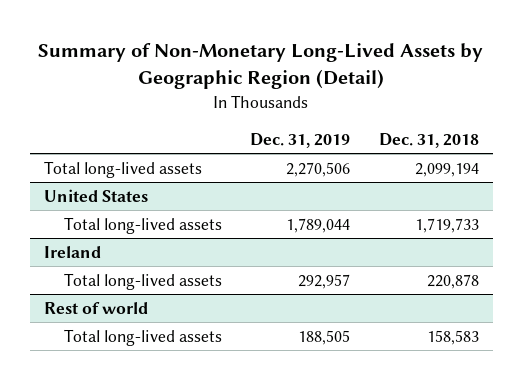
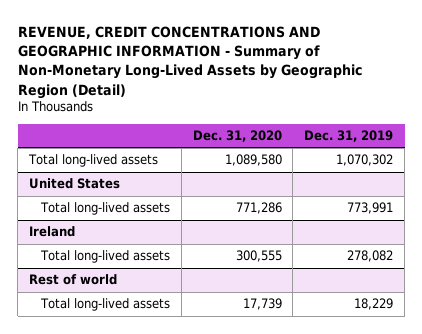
- Summary of Non-Monetary Long-Lived Assets by Geographic Region (Detail)
+ REVENUE, CREDIT CONCENTRATIONS AND GEOGRAPHIC INFORMATION - Summary of Non-Monetary Long-Lived Assets by Geographic Region (Detail)
- | Dec. 31, 2019 | Dec. 31, 2018
+ | Dec. 31, 2020 | Dec. 31, 2019
- Total long-lived assets | 2,270,506 | 2,099,194
+ Total long-lived assets | 1,089,580 | 1,070,302
@ United States
- Total long-lived assets | 1,789,044 | 1,719,733
+ Total long-lived assets | 771,286 | 773,991
@ Ireland
- Total long-lived assets | 292,957 | 220,878
+ Total long-lived assets | 300,555 | 278,082
@ Rest of world
- Total long-lived assets | 188,505 | 158,583
+ Total long-lived assets | 17,739 | 18,229

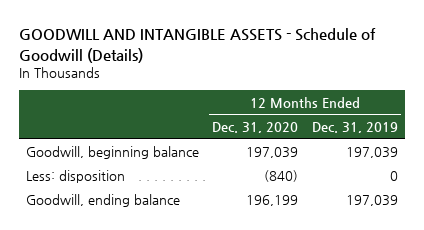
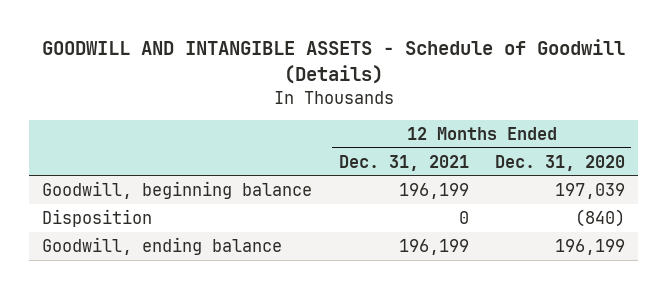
- | 12 Months Ended Dec. 31, 2020 | 12 Months Ended Dec. 31, 2019
+ | 12 Months Ended Dec. 31, 2021 | 12 Months Ended Dec. 31, 2020
- Less: disposition | (840) | 0
+ Disposition | 0 | (840)

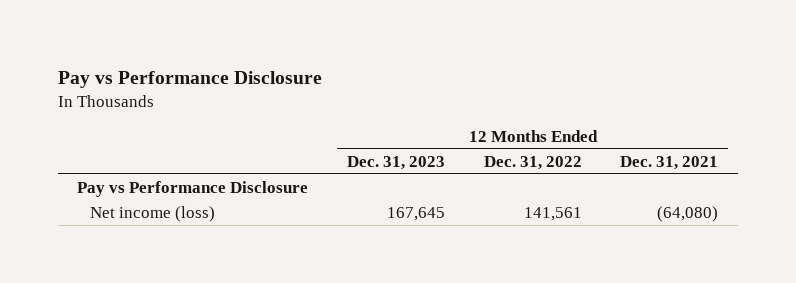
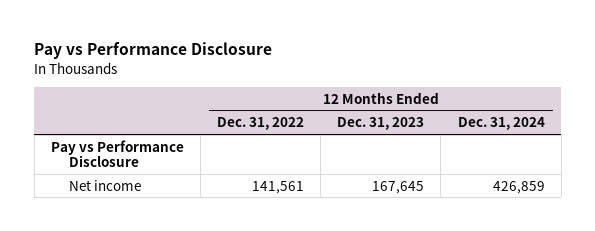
- | 12 Months Ended Dec. 31, 2023 | 12 Months Ended Dec. 31, 2022 | 12 Months Ended Dec. 31, 2021
+ | 12 Months Ended Dec. 31, 2022 | 12 Months Ended Dec. 31, 2023 | 12 Months Ended Dec. 31, 2024
- Net income (loss) | 167,645 | 141,561 | (64,080)
+ Net income | 141,561 | 167,645 | 426,859

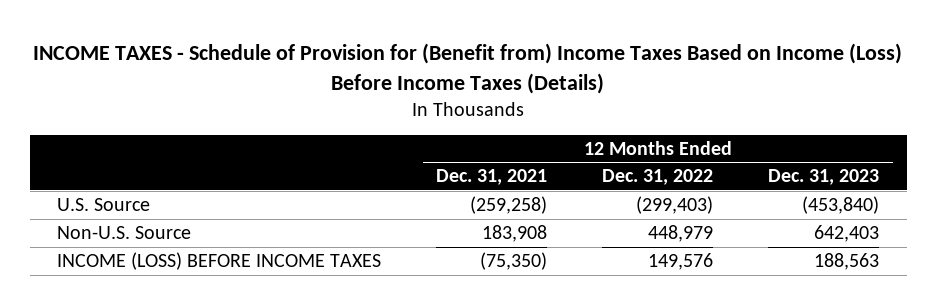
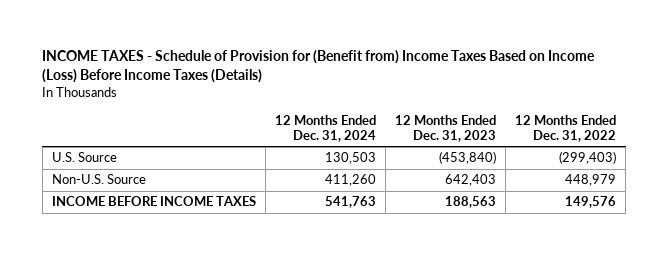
- | 12 Months Ended Dec. 31, 2021 | 12 Months Ended Dec. 31, 2022 | 12 Months Ended Dec. 31, 2023
+ | 12 Months Ended Dec. 31, 2024 | 12 Months Ended Dec. 31, 2023 | 12 Months Ended Dec. 31, 2022
- INCOME (LOSS) BEFORE INCOME TAXES | (75,350) | 149,576 | 188,563
+ INCOME BEFORE INCOME TAXES | 541,763 | 188,563 | 149,576

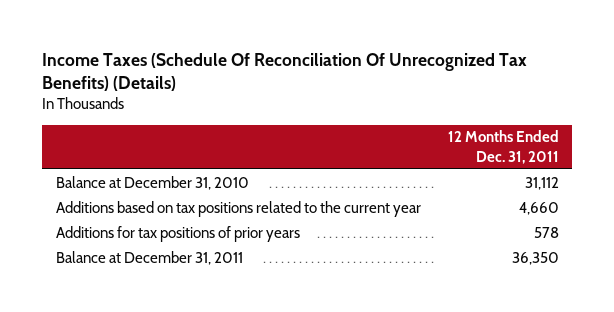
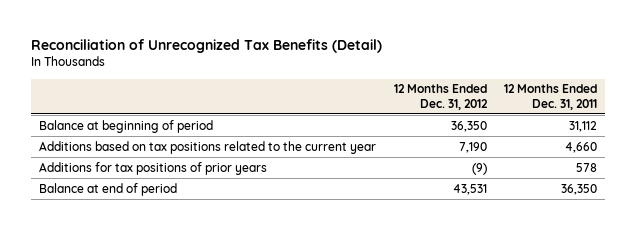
- Income Taxes (Schedule Of Reconciliation Of Unrecognized Tax Benefits) (Details)
+ Reconciliation of Unrecognized Tax Benefits (Detail)
- | 12 Months Ended Dec. 31, 2011
+ | 12 Months Ended Dec. 31, 2012 | 12 Months Ended Dec. 31, 2011
- Balance at December 31, 2010 | 31,112
+ Balance at beginning of period | 36,350 | 31,112
- Balance at December 31, 2011 | 36,350
+ Balance at end of period | 43,531 | 36,350

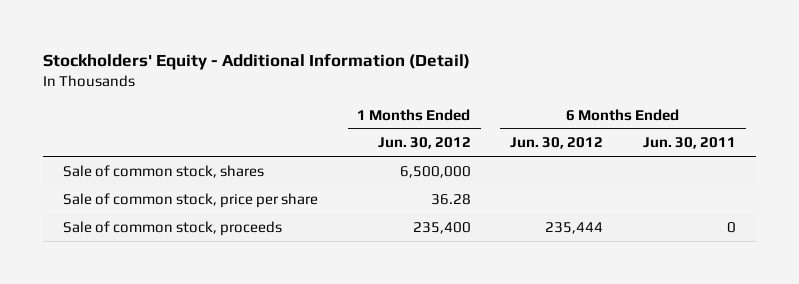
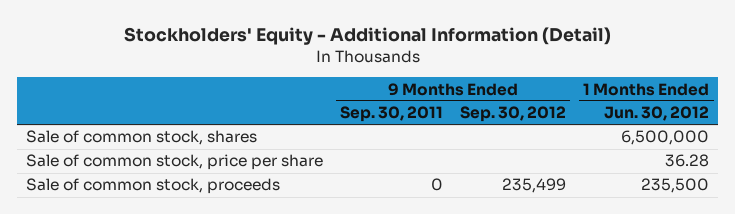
- | 1 Months Ended Jun. 30, 2012 | 6 Months Ended Jun. 30, 2012 | 6 Months Ended Jun. 30, 2011
+ | 9 Months Ended Sep. 30, 2011 | 9 Months Ended Sep. 30, 2012 | 1 Months Ended Jun. 30, 2012
- Sale of common stock, proceeds | 235,400 | 235,444 | 0
+ Sale of common stock, proceeds | 0 | 235,499 | 235,500

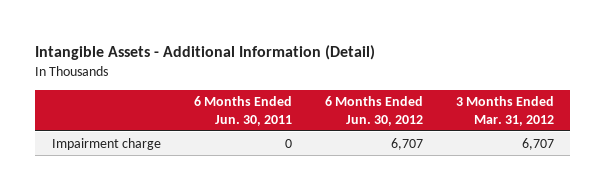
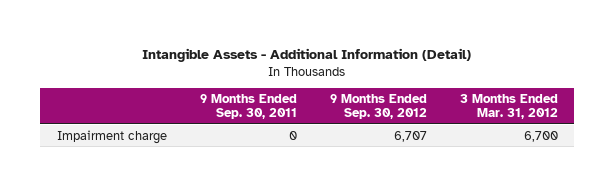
- | 6 Months Ended Jun. 30, 2011 | 6 Months Ended Jun. 30, 2012 | 3 Months Ended Mar. 31, 2012
+ | 9 Months Ended Sep. 30, 2011 | 9 Months Ended Sep. 30, 2012 | 3 Months Ended Mar. 31, 2012
- Impairment charge | 0 | 6,707 | 6,707
+ Impairment charge | 0 | 6,707 | 6,700

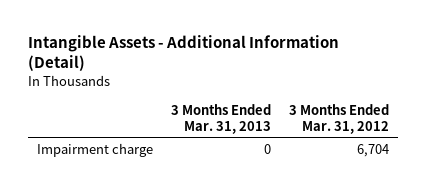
- | 9 Months Ended Sep. 30, 2011 | 9 Months Ended Sep. 30, 2012 | 3 Months Ended Mar. 31, 2012
+ | 3 Months Ended Mar. 31, 2013 | 3 Months Ended Mar. 31, 2012
- Impairment charge | 0 | 6,707 | 6,700
+ Impairment charge | 0 | 6,704

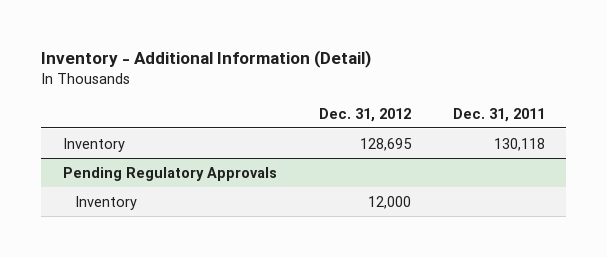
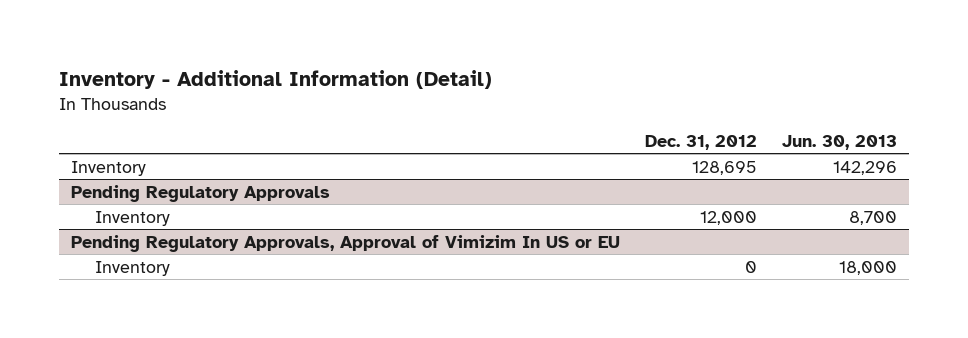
- | Dec. 31, 2012 | Dec. 31, 2011
+ | Dec. 31, 2012 | Jun. 30, 2013
+ Pending Regulatory Approvals, Approval of Vimizim In US or EU
+ Inventory | 0 | 18,000

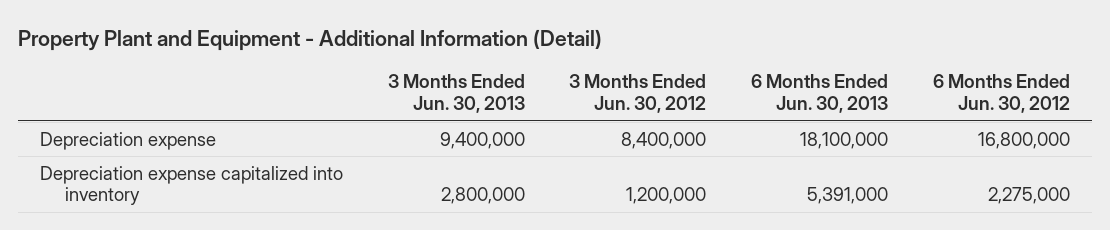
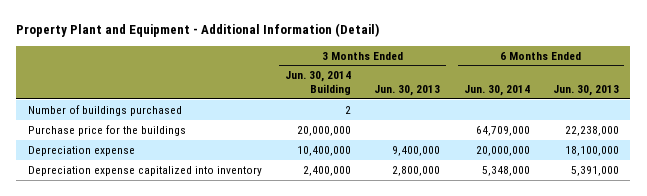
- | 3 Months Ended Jun. 30, 2013 | 3 Months Ended Jun. 30, 2012 | 6 Months Ended Jun. 30, 2013 | 6 Months Ended Jun. 30, 2012
+ | 3 Months Ended Jun. 30, 2014 Building | 3 Months Ended Jun. 30, 2013 | 6 Months Ended Jun. 30, 2014 | 6 Months Ended Jun. 30, 2013
+ Number of buildings purchased | 2 | | |
+ Purchase price for the buildings | 20,000,000 | | 64,709,000 | 22,238,000

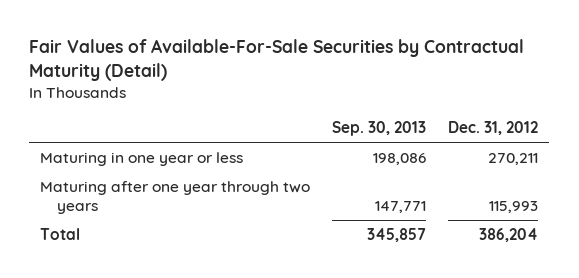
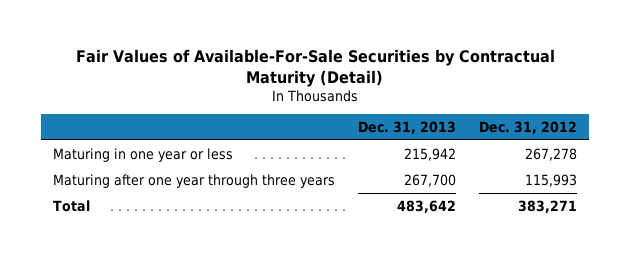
- | Sep. 30, 2013 | Dec. 31, 2012
+ | Dec. 31, 2013 | Dec. 31, 2012
- Maturing in one year or less | 198,086 | 270,211
- Maturing after one year through two years | 147,771 | 115,993
- Total | 345,857 | 386,204
+ Maturing in one year or less | 215,942 | 267,278
+ Maturing after one year through three years | 267,700 | 115,993
+ Total | 483,642 | 383,271

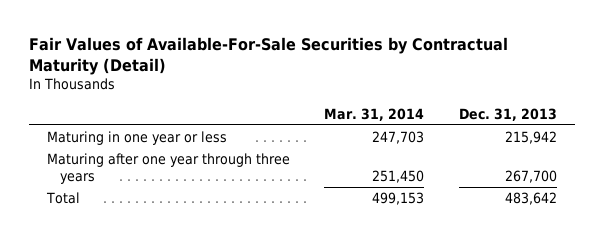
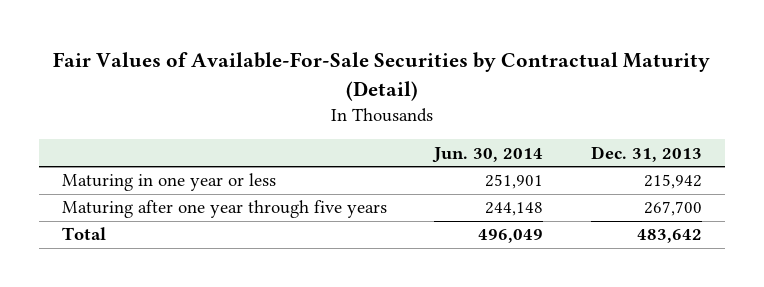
- | Mar. 31, 2014 | Dec. 31, 2013
+ | Jun. 30, 2014 | Dec. 31, 2013
- Maturing after one year through three years | 251,450 | 267,700
+ Maturing after one year through five years | 244,148 | 267,700

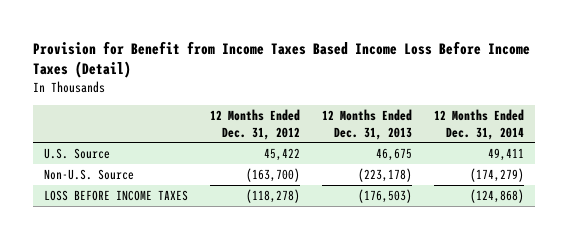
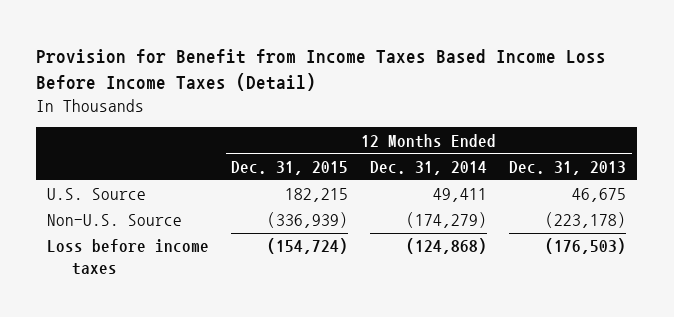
- | 12 Months Ended Dec. 31, 2012 | 12 Months Ended Dec. 31, 2013 | 12 Months Ended Dec. 31, 2014
+ | 12 Months Ended Dec. 31, 2015 | 12 Months Ended Dec. 31, 2014 | 12 Months Ended Dec. 31, 2013
- LOSS BEFORE INCOME TAXES | (118,278) | (176,503) | (124,868)
+ Loss before income taxes | (154,724) | (124,868) | (176,503)

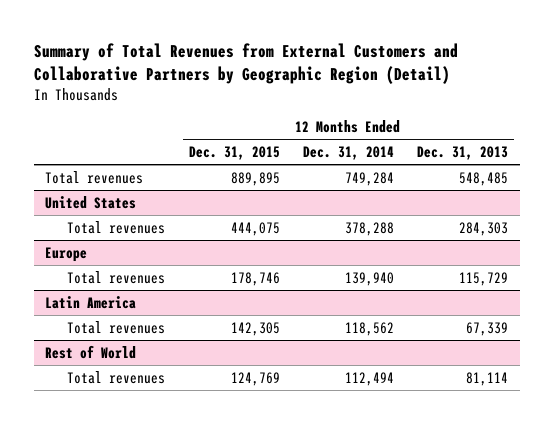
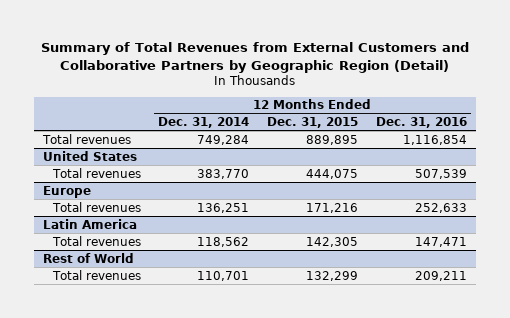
- | 12 Months Ended Dec. 31, 2015 | 12 Months Ended Dec. 31, 2014 | 12 Months Ended Dec. 31, 2013
+ | 12 Months Ended Dec. 31, 2014 | 12 Months Ended Dec. 31, 2015 | 12 Months Ended Dec. 31, 2016
@ United States
- Total revenues | 444,075 | 378,288 | 284,303
+ Total revenues | 383,770 | 444,075 | 507,539
@ Europe
- Total revenues | 178,746 | 139,940 | 115,729
+ Total revenues | 136,251 | 171,216 | 252,633
@ Rest of World
- Total revenues | 124,769 | 112,494 | 81,114
+ Total revenues | 110,701 | 132,299 | 209,211

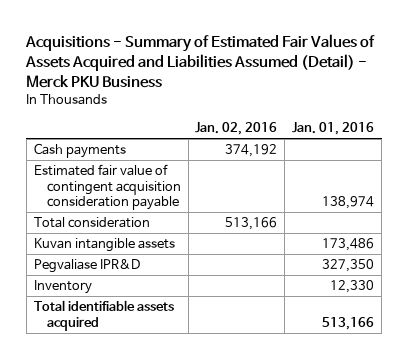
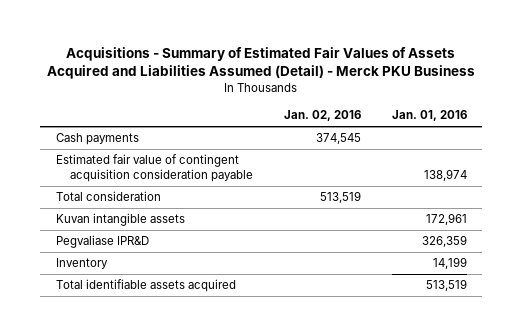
- Cash payments | 374,192 |
+ Cash payments | 374,545 |
- Total consideration | 513,166 |
- Kuvan intangible assets | | 173,486
- Pegvaliase IPR&D | | 327,350
- Inventory | | 12,330
- Total identifiable assets acquired | | 513,166
+ Total consideration | 513,519 |
+ Kuvan intangible assets | | 172,961
+ Pegvaliase IPR&D | | 326,359
+ Inventory | | 14,199
+ Total identifiable assets acquired | | 513,519

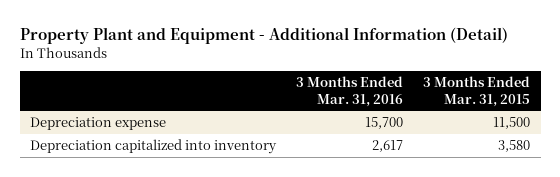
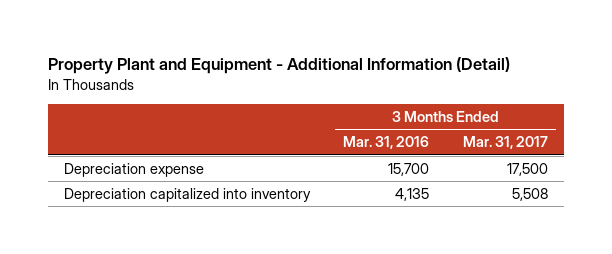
- | 3 Months Ended Mar. 31, 2016 | 3 Months Ended Mar. 31, 2015
+ | 3 Months Ended Mar. 31, 2016 | 3 Months Ended Mar. 31, 2017
- Depreciation capitalized into inventory | 2,617 | 3,580
+ Depreciation capitalized into inventory | 4,135 | 5,508

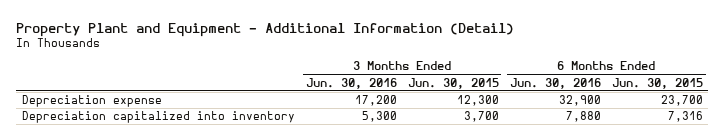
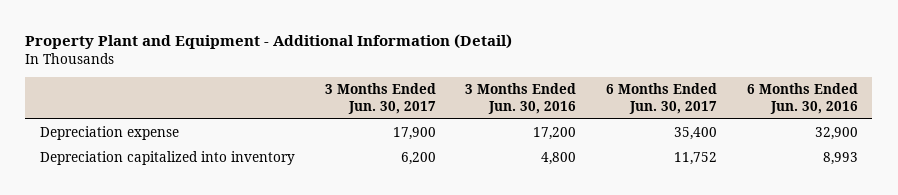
- | 3 Months Ended Jun. 30, 2016 | 3 Months Ended Jun. 30, 2015 | 6 Months Ended Jun. 30, 2016 | 6 Months Ended Jun. 30, 2015
+ | 3 Months Ended Jun. 30, 2017 | 3 Months Ended Jun. 30, 2016 | 6 Months Ended Jun. 30, 2017 | 6 Months Ended Jun. 30, 2016
- Depreciation capitalized into inventory | 5,300 | 3,700 | 7,880 | 7,316
+ Depreciation capitalized into inventory | 6,200 | 4,800 | 11,752 | 8,993

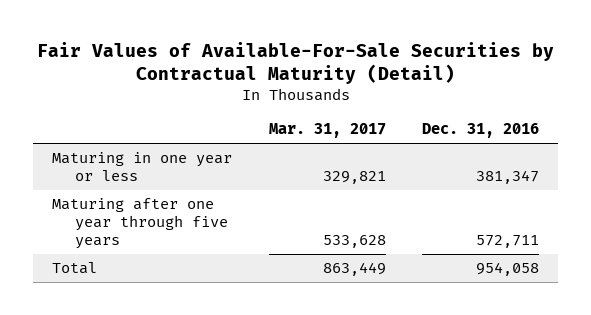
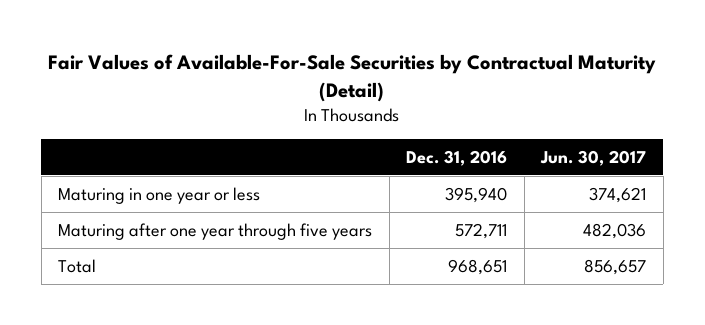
- | Mar. 31, 2017 | Dec. 31, 2016
+ | Dec. 31, 2016 | Jun. 30, 2017
- Maturing in one year or less | 329,821 | 381,347
+ Maturing in one year or less | 395,940 | 374,621
- Total | 863,449 | 954,058
+ Total | 968,651 | 856,657

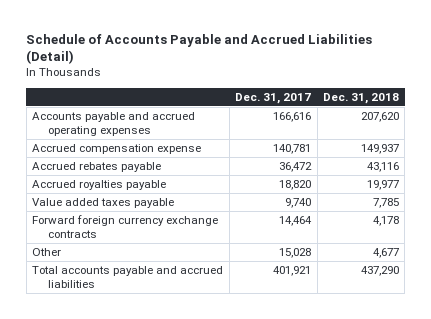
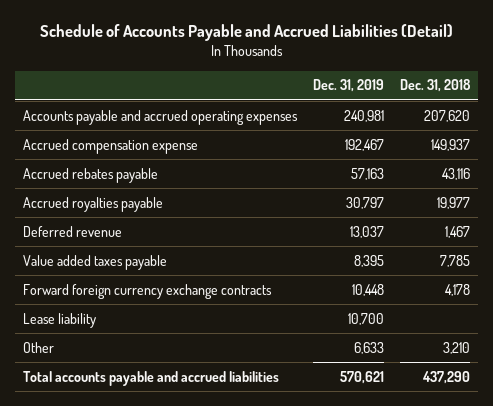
- | Dec. 31, 2017 | Dec. 31, 2018
+ | Dec. 31, 2019 | Dec. 31, 2018
+ Deferred revenue | 13,037 | 1,467
- Other | 15,028 | 4,677
+ Lease liability | 10,700 |
+ Other | 6,633 | 3,210

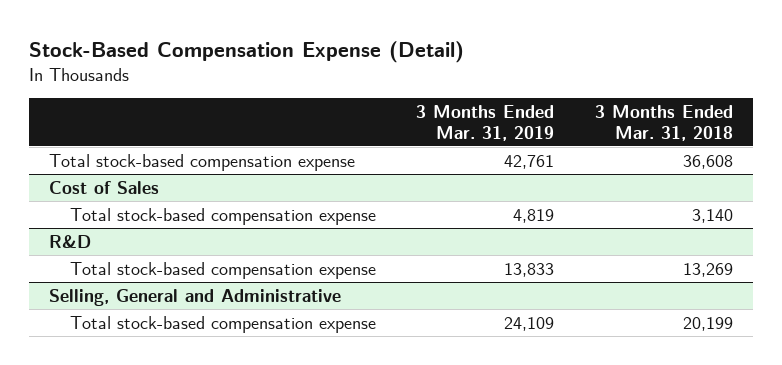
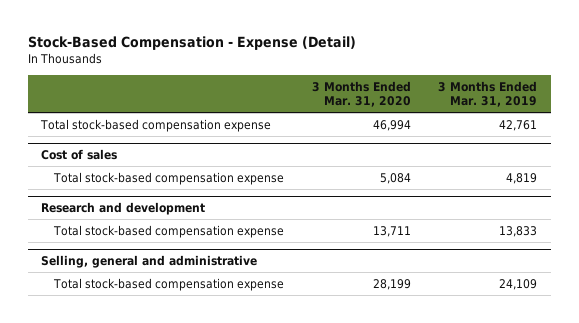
- Stock-Based Compensation Expense (Detail)
+ Stock-Based Compensation - Expense (Detail)
- | 3 Months Ended Mar. 31, 2019 | 3 Months Ended Mar. 31, 2018
+ | 3 Months Ended Mar. 31, 2020 | 3 Months Ended Mar. 31, 2019
- Cost of Sales
+ Cost of sales
- R&D
+ Research and development
- Selling, General and Administrative
+ Selling, general and administrative

